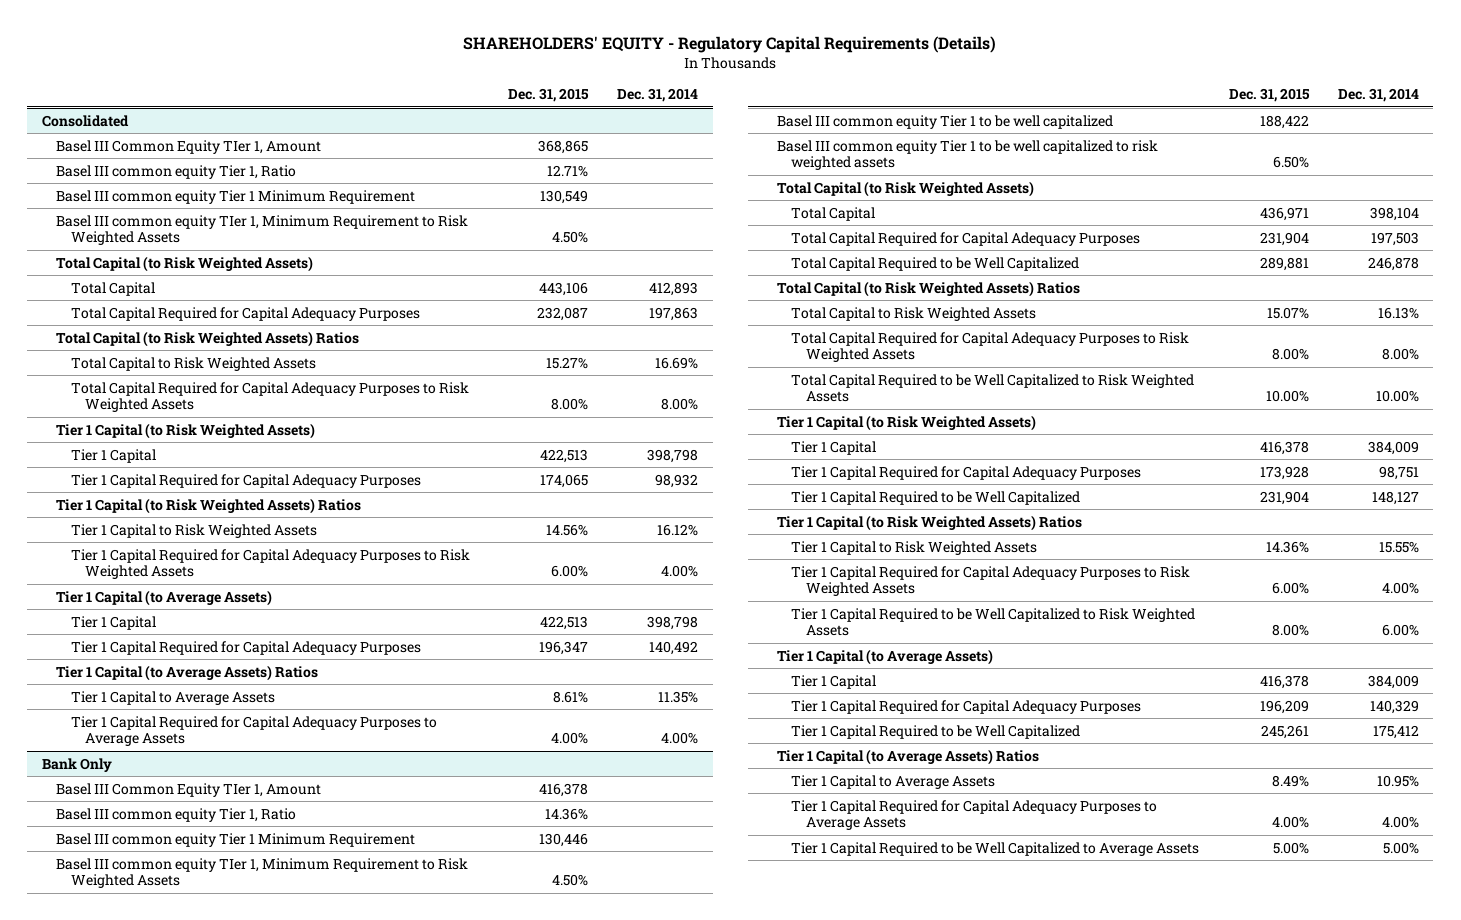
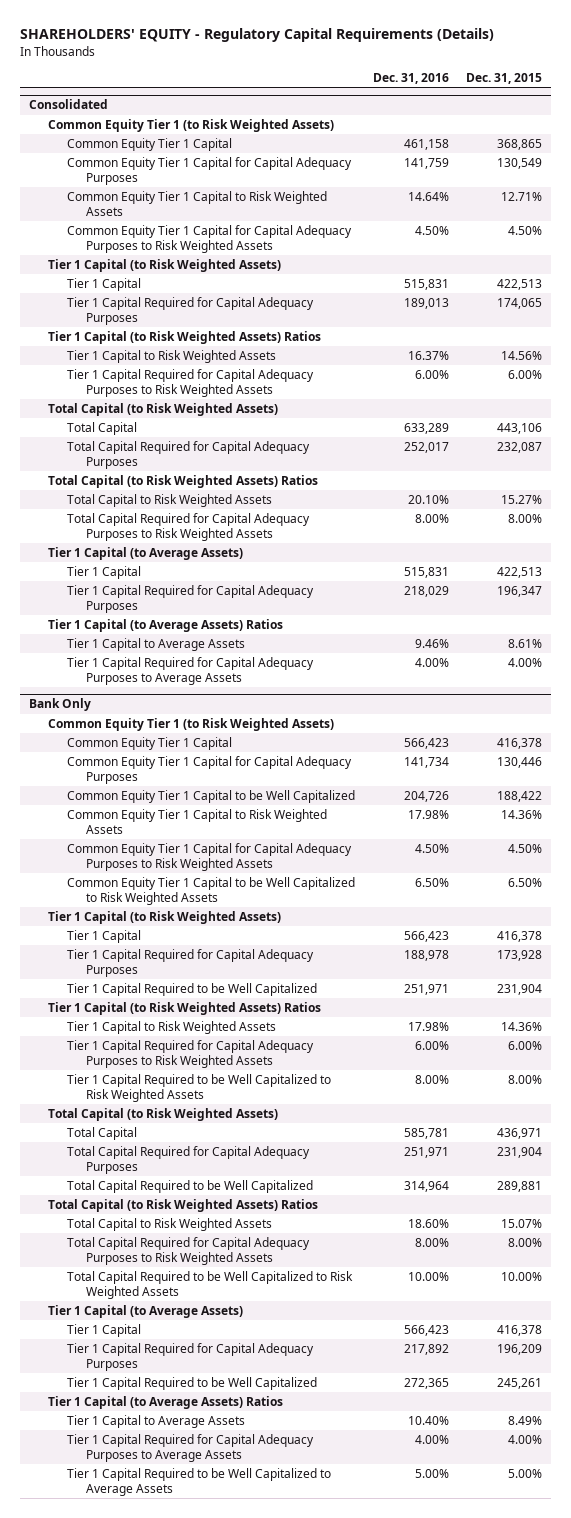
- | Dec. 31, 2015 | Dec. 31, 2014
+ | Dec. 31, 2016 | Dec. 31, 2015
@ Consolidated
- Basel III Common Equity TIer 1, Amount | 368,865 |
- Basel III common equity Tier 1, Ratio | 12.71% |
- Basel III common equity Tier 1 Minimum Requirement | 130,549 |
- Basel III common equity TIer 1, Minimum Requirement to Risk Weighted Assets | 4.50% |
+ Common Equity Tier 1 (to Risk Weighted Assets)
+ Common Equity Tier 1 Capital | 461,158 | 368,865
+ Common Equity Tier 1 Capital for Capital Adequacy Purposes | 141,759 | 130,549
+ Common Equity Tier 1 Capital to Risk Weighted Assets | 14.64% | 12.71%
+ Common Equity Tier 1 Capital for Capital Adequacy Purposes to Risk Weighted Assets | 4.50% | 4.50%
moved down: Total Capital (to Risk Weighted Assets)
moved down: Total Capital | 633,289 | 443,106
moved down: Total Capital Required for Capital Adequacy Purposes | 252,017 | 232,087
moved down: Total Capital (to Risk Weighted Assets) Ratios
moved down: Total Capital to Risk Weighted Assets | 20.10% | 15.27%
moved down: Total Capital Required for Capital Adequacy Purposes to Risk Weighted Assets | 8.00% | 8.00%
@ Bank Only
- Basel III Common Equity TIer 1, Amount | 416,378 |
- Basel III common equity Tier 1, Ratio | 14.36% |
- Basel III common equity Tier 1 Minimum Requirement | 130,446 |
- Basel III common equity TIer 1, Minimum Requirement to Risk Weighted Assets | 4.50% |
- Basel III common equity Tier 1 to be well capitalized | 188,422 |
- Basel III common equity Tier 1 to be well capitalized to risk weighted assets | 6.50% |
+ Common Equity Tier 1 (to Risk Weighted Assets)
+ Common Equity Tier 1 Capital | 566,423 | 416,378
+ Common Equity Tier 1 Capital for Capital Adequacy Purposes | 141,734 | 130,446
+ Common Equity Tier 1 Capital to be Well Capitalized | 204,726 | 188,422
+ Common Equity Tier 1 Capital to Risk Weighted Assets | 17.98% | 14.36%
+ Common Equity Tier 1 Capital for Capital Adequacy Purposes to Risk Weighted Assets | 4.50% | 4.50%
+ Common Equity Tier 1 Capital to be Well Capitalized to Risk Weighted Assets | 6.50% | 6.50%
moved down: Total Capital (to Risk Weighted Assets)
moved down: Total Capital | 585,781 | 436,971
moved down: Total Capital Required for Capital Adequacy Purposes | 251,971 | 231,904
moved down: Total Capital Required to be Well Capitalized | 314,964 | 289,881
moved down: Total Capital (to Risk Weighted Assets) Ratios
moved down: Total Capital to Risk Weighted Assets | 18.60% | 15.07%
moved down: Total Capital Required for Capital Adequacy Purposes to Risk Weighted Assets | 8.00% | 8.00%
moved down: Total Capital Required to be Well Capitalized to Risk Weighted Assets | 10.00% | 10.00%

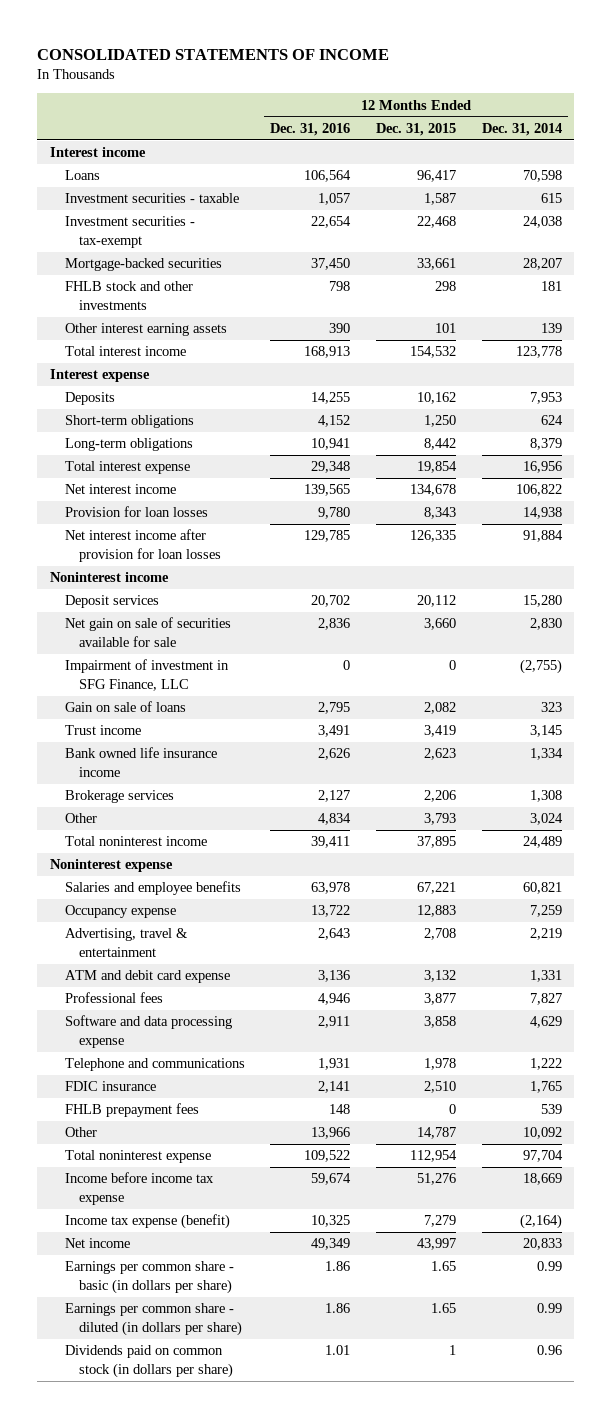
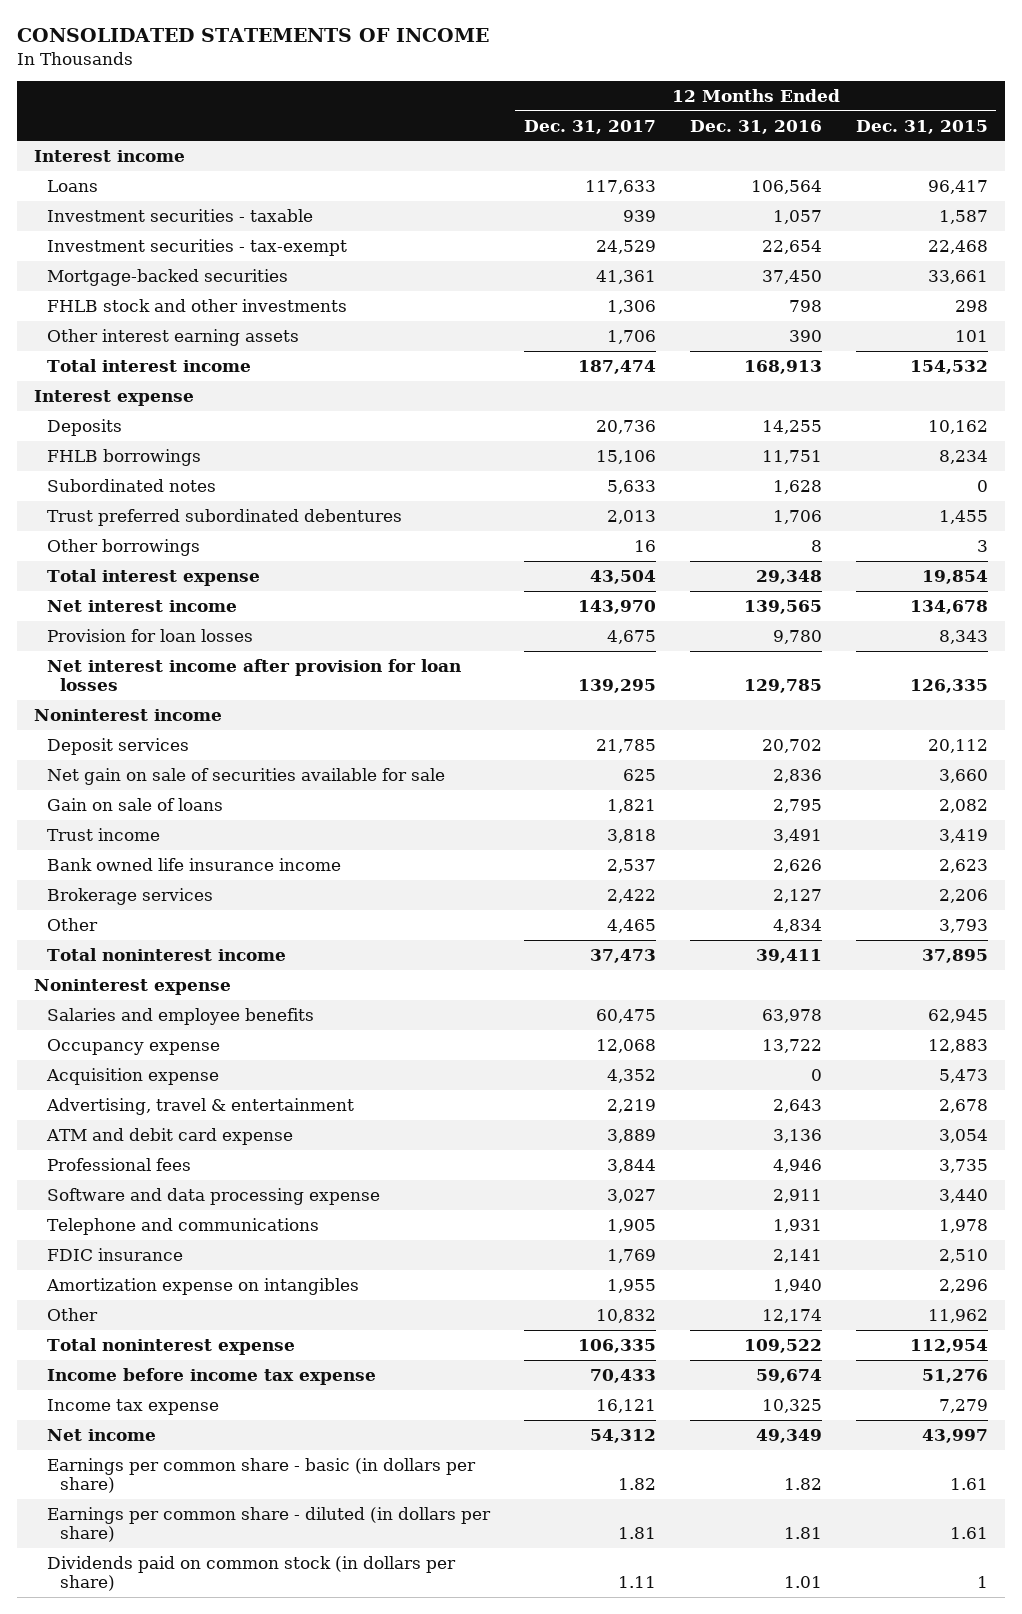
- | 12 Months Ended Dec. 31, 2016 | 12 Months Ended Dec. 31, 2015 | 12 Months Ended Dec. 31, 2014
+ | 12 Months Ended Dec. 31, 2017 | 12 Months Ended Dec. 31, 2016 | 12 Months Ended Dec. 31, 2015
- Short-term obligations | 4,152 | 1,250 | 624
- Long-term obligations | 10,941 | 8,442 | 8,379
+ FHLB borrowings | 15,106 | 11,751 | 8,234
+ Subordinated notes | 5,633 | 1,628 | 0
+ Trust preferred subordinated debentures | 2,013 | 1,706 | 1,455
+ Other borrowings | 16 | 8 | 3
- Impairment of investment in SFG Finance, LLC | 0 | 0 | (2,755)
- Salaries and employee benefits | 63,978 | 67,221 | 60,821
+ Salaries and employee benefits | 60,475 | 63,978 | 62,945
- Advertising, travel & entertainment | 2,643 | 2,708 | 2,219
- ATM and debit card expense | 3,136 | 3,132 | 1,331
- Professional fees | 4,946 | 3,877 | 7,827
- Software and data processing expense | 2,911 | 3,858 | 4,629
+ Acquisition expense | 4,352 | 0 | 5,473
+ Advertising, travel & entertainment | 2,219 | 2,643 | 2,678
+ ATM and debit card expense | 3,889 | 3,136 | 3,054
+ Professional fees | 3,844 | 4,946 | 3,735
+ Software and data processing expense | 3,027 | 2,911 | 3,440
- FHLB prepayment fees | 148 | 0 | 539
- Other | 13,966 | 14,787 | 10,092
+ Amortization expense on intangibles | 1,955 | 1,940 | 2,296
+ Other | 10,832 | 12,174 | 11,962
- Income tax expense (benefit) | 10,325 | 7,279 | (2,164)
+ Income tax expense | 16,121 | 10,325 | 7,279
- Earnings per common share - basic (in dollars per share) | 1.86 | 1.65 | 0.99
- Earnings per common share - diluted (in dollars per share) | 1.86 | 1.65 | 0.99
+ Earnings per common share - basic (in dollars per share) | 1.82 | 1.82 | 1.61
+ Earnings per common share - diluted (in dollars per share) | 1.81 | 1.81 | 1.61

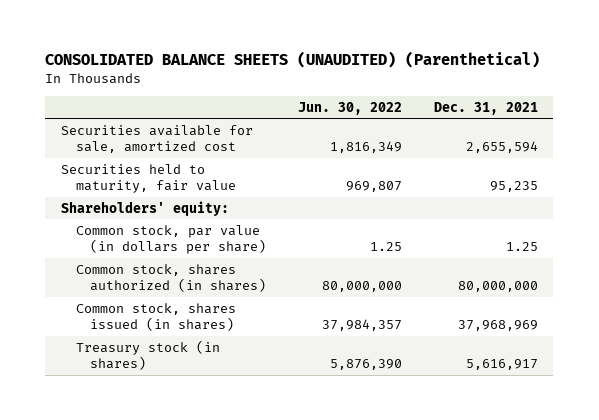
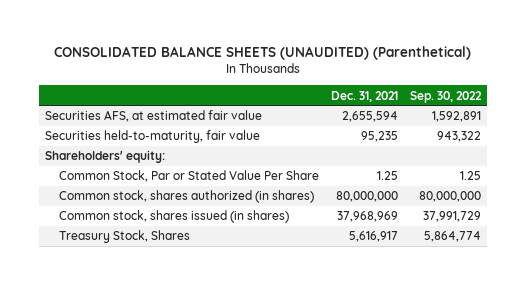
- | Jun. 30, 2022 | Dec. 31, 2021
+ | Dec. 31, 2021 | Sep. 30, 2022
- Securities available for sale, amortized cost | 1,816,349 | 2,655,594
- Securities held to maturity, fair value | 969,807 | 95,235
+ Securities AFS, at estimated fair value | 2,655,594 | 1,592,891
+ Securities held-to-maturity, fair value | 95,235 | 943,322
- Common stock, par value (in dollars per share) | 1.25 | 1.25
+ Common Stock, Par or Stated Value Per Share | 1.25 | 1.25
- Treasury stock (in shares) | 5,876,390 | 5,616,917
+ Treasury Stock, Shares | 5,616,917 | 5,864,774

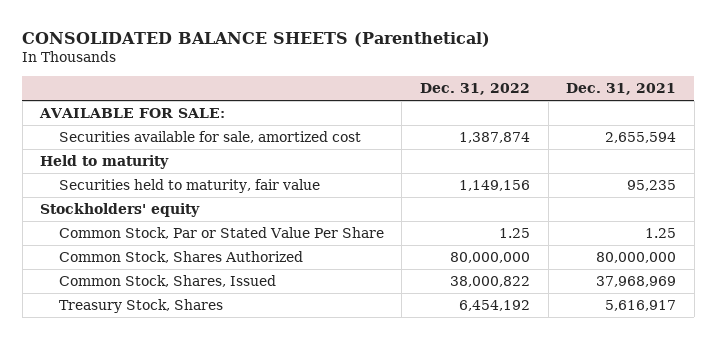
- CONSOLIDATED BALANCE SHEETS (UNAUDITED) (Parenthetical)
+ CONSOLIDATED BALANCE SHEETS (Parenthetical)
- | Dec. 31, 2021 | Sep. 30, 2022
+ | Dec. 31, 2022 | Dec. 31, 2021
- Securities AFS, at estimated fair value | 2,655,594 | 1,592,891
- Securities held-to-maturity, fair value | 95,235 | 943,322
- Shareholders' equity:
+ AVAILABLE FOR SALE:
+ Securities available for sale, amortized cost | 1,387,874 | 2,655,594
+ Held to maturity
+ Securities held to maturity, fair value | 1,149,156 | 95,235
+ Stockholders' equity
- Common stock, shares authorized (in shares) | 80,000,000 | 80,000,000
- Common stock, shares issued (in shares) | 37,968,969 | 37,991,729
+ Common Stock, Shares Authorized | 80,000,000 | 80,000,000
+ Common Stock, Shares, Issued | 38,000,822 | 37,968,969

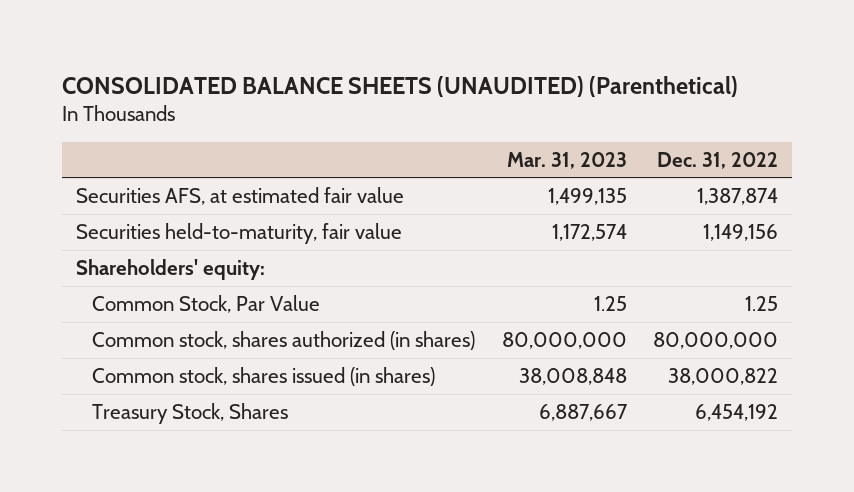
- CONSOLIDATED BALANCE SHEETS (Parenthetical)
+ CONSOLIDATED BALANCE SHEETS (UNAUDITED) (Parenthetical)
- | Dec. 31, 2022 | Dec. 31, 2021
+ | Mar. 31, 2023 | Dec. 31, 2022
- AVAILABLE FOR SALE:
- Securities available for sale, amortized cost | 1,387,874 | 2,655,594
- Held to maturity
- Securities held to maturity, fair value | 1,149,156 | 95,235
- Stockholders' equity
- Common Stock, Par or Stated Value Per Share | 1.25 | 1.25
- Common Stock, Shares Authorized | 80,000,000 | 80,000,000
- Common Stock, Shares, Issued | 38,000,822 | 37,968,969
+ Securities AFS, at estimated fair value | 1,499,135 | 1,387,874
+ Securities held-to-maturity, fair value | 1,172,574 | 1,149,156
+ Shareholders' equity:
+ Common Stock, Par Value | 1.25 | 1.25
+ Common stock, shares authorized (in shares) | 80,000,000 | 80,000,000
+ Common stock, shares issued (in shares) | 38,008,848 | 38,000,822

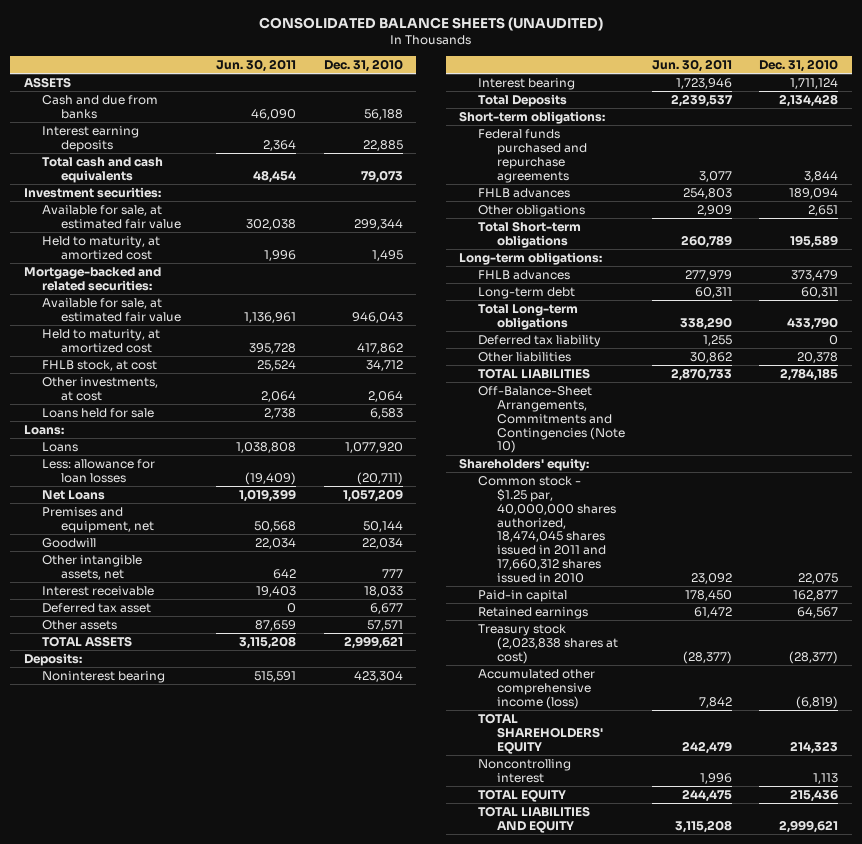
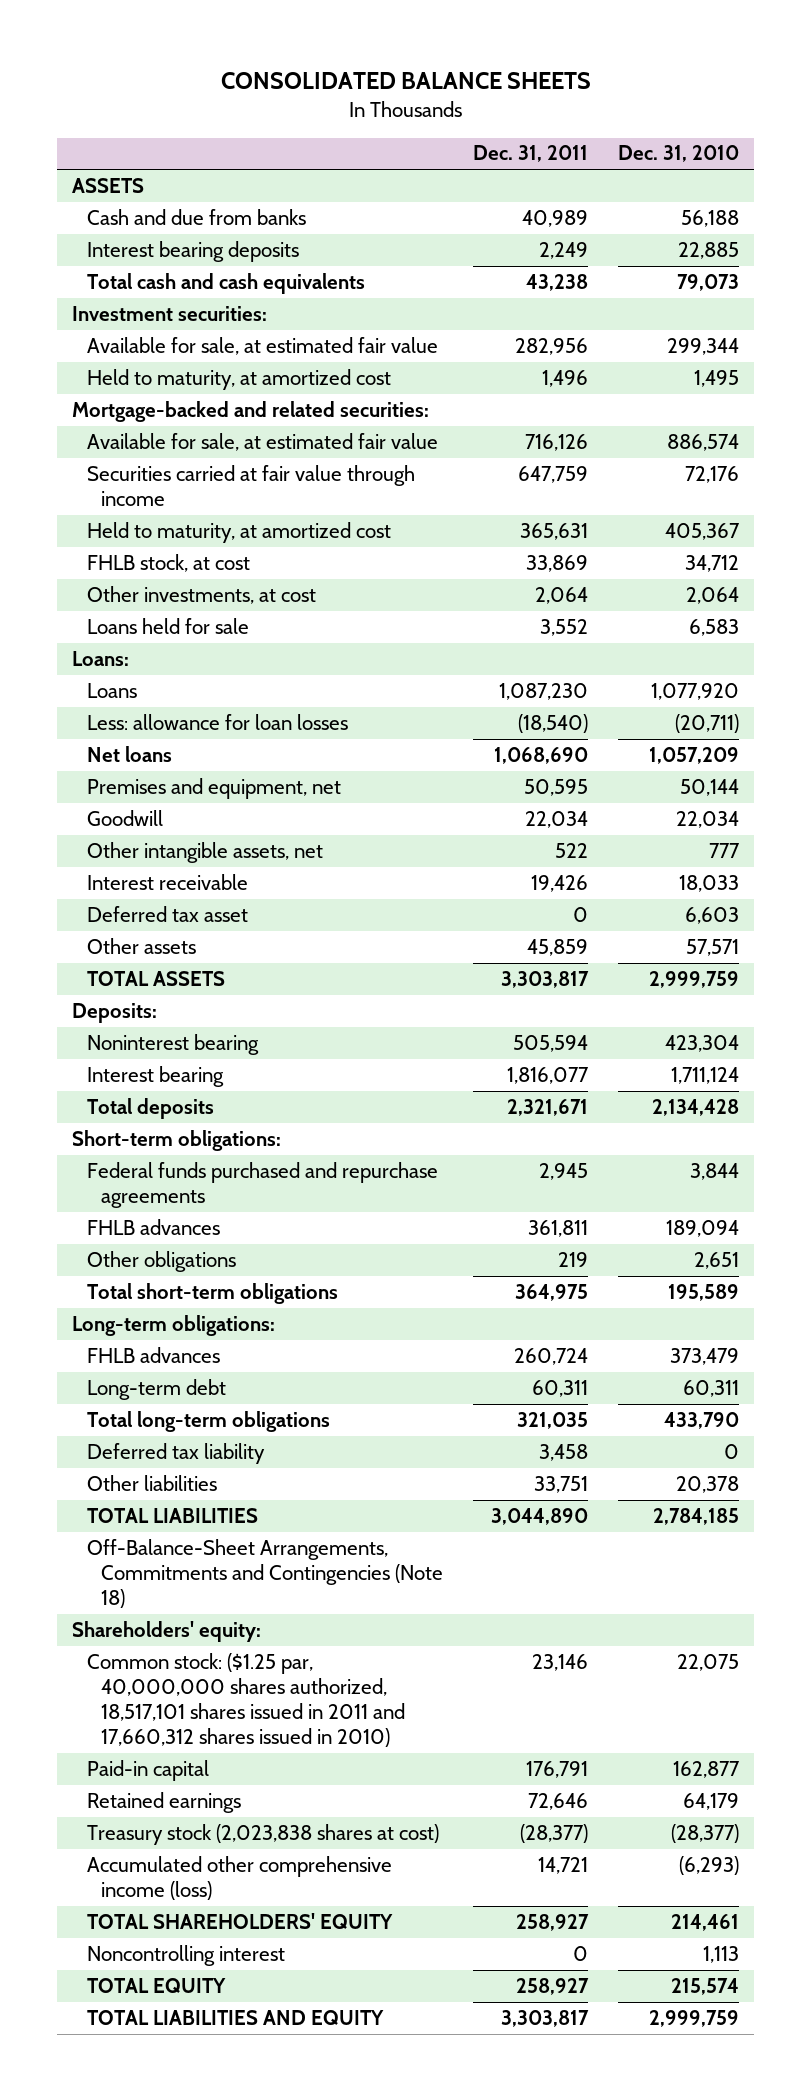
- CONSOLIDATED BALANCE SHEETS (UNAUDITED)
+ CONSOLIDATED BALANCE SHEETS
- | Jun. 30, 2011 | Dec. 31, 2010
+ | Dec. 31, 2011 | Dec. 31, 2010
- Interest earning deposits | 2,364 | 22,885
+ Interest bearing deposits | 2,249 | 22,885
- Available for sale, at estimated fair value | 1,136,961 | 946,043
- Held to maturity, at amortized cost | 395,728 | 417,862
+ Available for sale, at estimated fair value | 716,126 | 886,574
+ Securities carried at fair value through income | 647,759 | 72,176
+ Held to maturity, at amortized cost | 365,631 | 405,367
- Net Loans | 1,019,399 | 1,057,209
+ Net loans | 1,068,690 | 1,057,209
- Deferred tax asset | 0 | 6,677
+ Deferred tax asset | 0 | 6,603
- TOTAL ASSETS | 3,115,208 | 2,999,621
+ TOTAL ASSETS | 3,303,817 | 2,999,759
- Total Deposits | 2,239,537 | 2,134,428
+ Total deposits | 2,321,671 | 2,134,428
- Total Short-term obligations | 260,789 | 195,589
+ Total short-term obligations | 364,975 | 195,589
- Total Long-term obligations | 338,290 | 433,790
+ Total long-term obligations | 321,035 | 433,790
- Off-Balance-Sheet Arrangements, Commitments and Contingencies (Note 10)
+ Off-Balance-Sheet Arrangements, Commitments and Contingencies (Note 18)
- Common stock - $1.25 par, 40,000,000 shares authorized, 18,474,045 shares issued in 2011 and 17,660,312 shares issued in 2010 | 23,092 | 22,075
+ Common stock: ($1.25 par, 40,000,000 shares authorized, 18,517,101 shares issued in 2011 and 17,660,312 shares issued in 2010) | 23,146 | 22,075
- Retained earnings | 61,472 | 64,567
+ Retained earnings | 72,646 | 64,179
- Accumulated other comprehensive income (loss) | 7,842 | (6,819)
- TOTAL SHAREHOLDERS' EQUITY | 242,479 | 214,323
+ Accumulated other comprehensive income (loss) | 14,721 | (6,293)
+ TOTAL SHAREHOLDERS' EQUITY | 258,927 | 214,461
- TOTAL EQUITY | 244,475 | 215,436
- TOTAL LIABILITIES AND EQUITY | 3,115,208 | 2,999,621
+ TOTAL EQUITY | 258,927 | 215,574
+ TOTAL LIABILITIES AND EQUITY | 3,303,817 | 2,999,759

